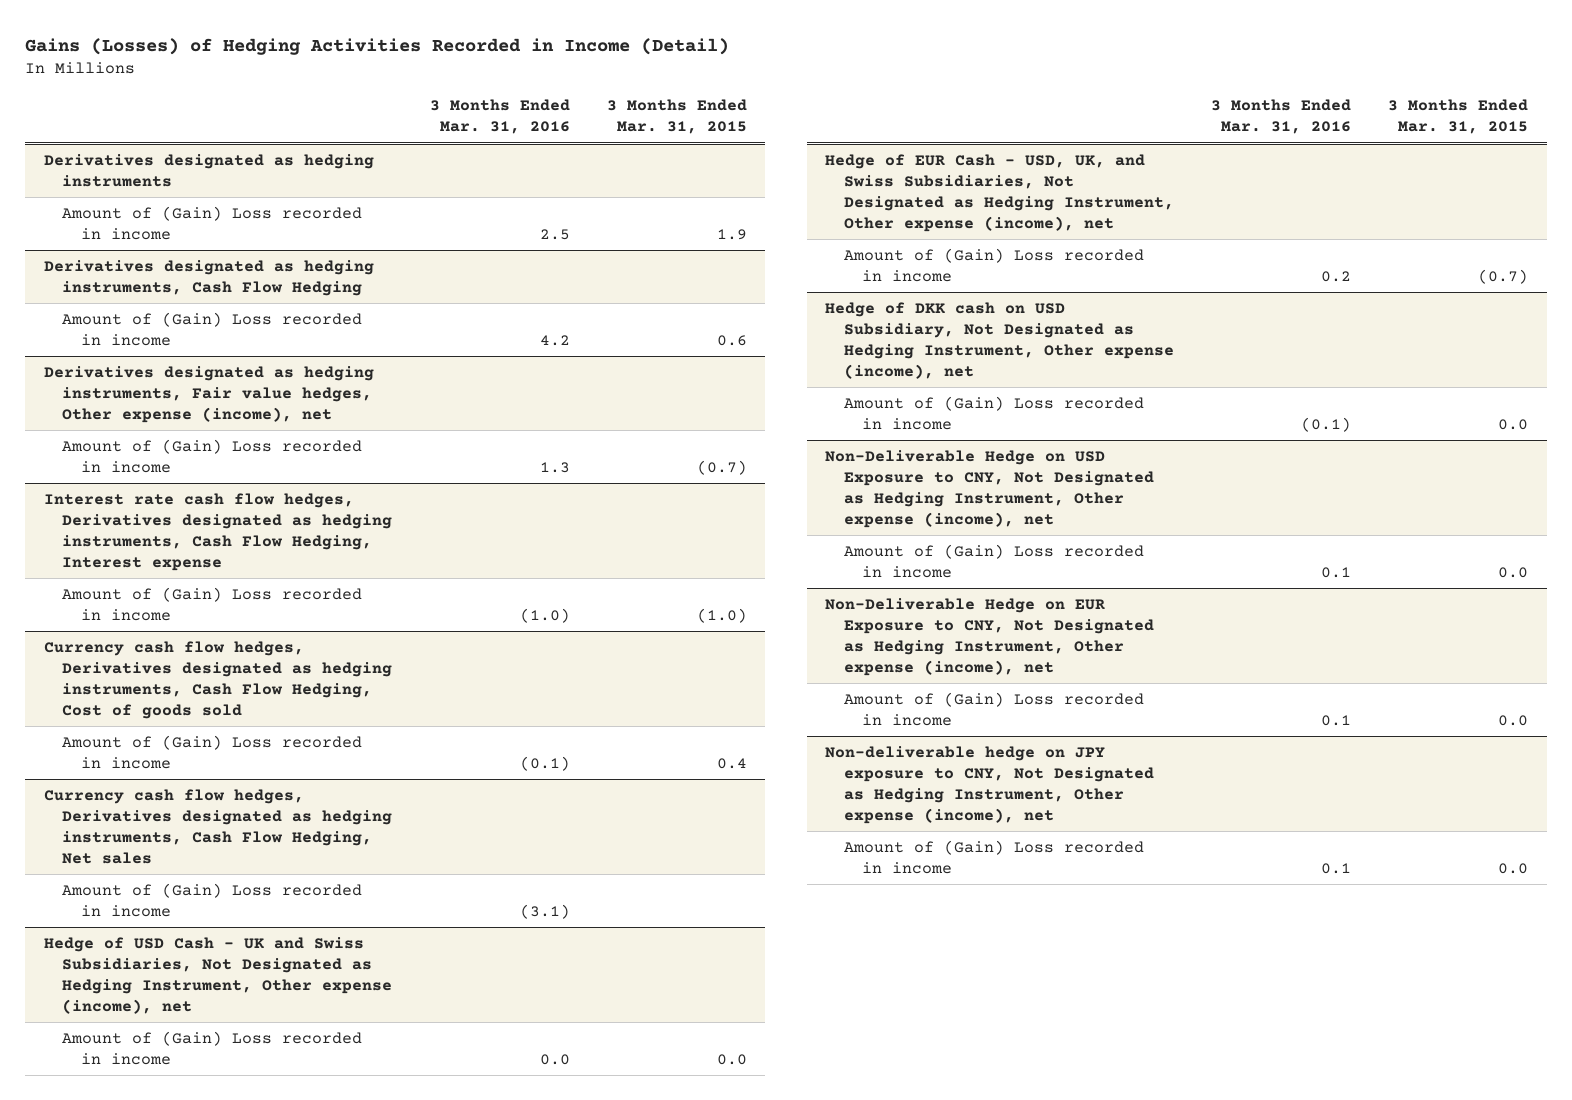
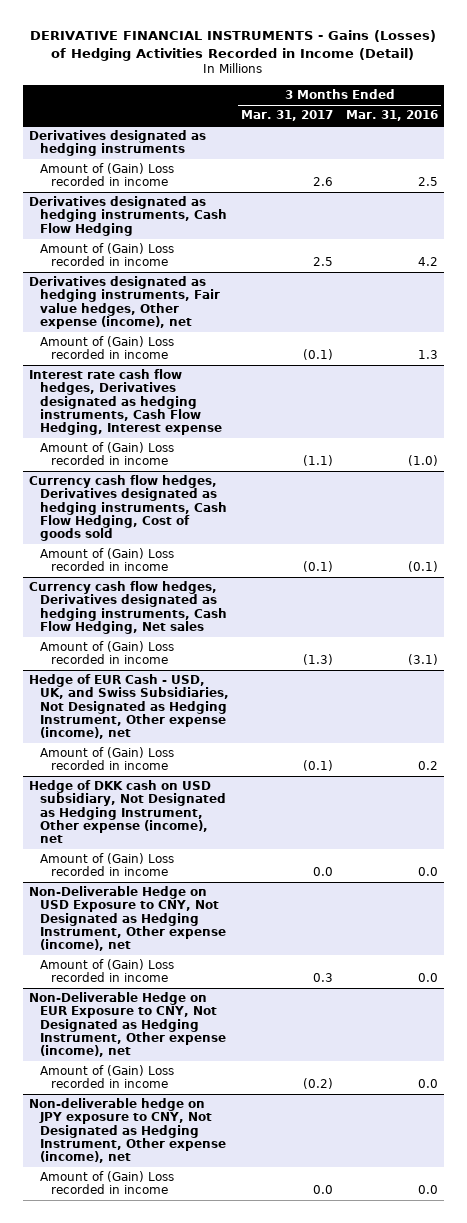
- Gains (Losses) of Hedging Activities Recorded in Income (Detail)
+ DERIVATIVE FINANCIAL INSTRUMENTS - Gains (Losses) of Hedging Activities Recorded in Income (Detail)
- | 3 Months Ended Mar. 31, 2016 | 3 Months Ended Mar. 31, 2015
+ | 3 Months Ended Mar. 31, 2017 | 3 Months Ended Mar. 31, 2016
- Hedge of USD Cash - UK and Swiss Subsidiaries, Not Designated as Hedging Instrument, Other expense (income), net
- Amount of (Gain) Loss recorded in income | 0.0 | 0.0
- Hedge of DKK cash on USD Subsidiary, Not Designated as Hedging Instrument, Other expense (income), net
- Amount of (Gain) Loss recorded in income | (0.1) | 0.0
+ Hedge of DKK cash on USD subsidiary, Not Designated as Hedging Instrument, Other expense (income), net
+ Amount of (Gain) Loss recorded in income | 0.0 | 0.0
@ Non-Deliverable Hedge on USD Exposure to CNY, Not Designated as Hedging Instrument, Other expense (income), net
- Amount of (Gain) Loss recorded in income | 0.1 | 0.0
+ Amount of (Gain) Loss recorded in income | 0.3 | 0.0
@ Non-Deliverable Hedge on EUR Exposure to CNY, Not Designated as Hedging Instrument, Other expense (income), net
- Amount of (Gain) Loss recorded in income | 0.1 | 0.0
+ Amount of (Gain) Loss recorded in income | (0.2) | 0.0
@ Non-deliverable hedge on JPY exposure to CNY, Not Designated as Hedging Instrument, Other expense (income), net
- Amount of (Gain) Loss recorded in income | 0.1 | 0.0
+ Amount of (Gain) Loss recorded in income | 0.0 | 0.0

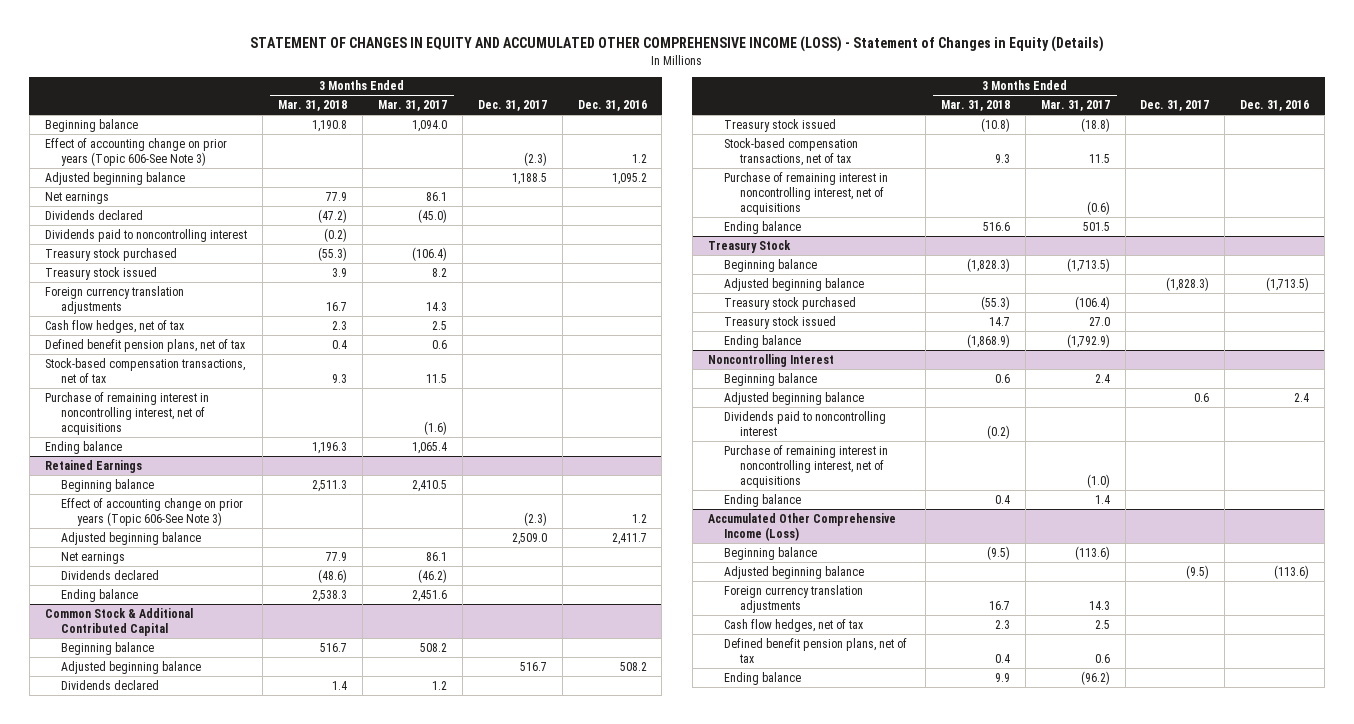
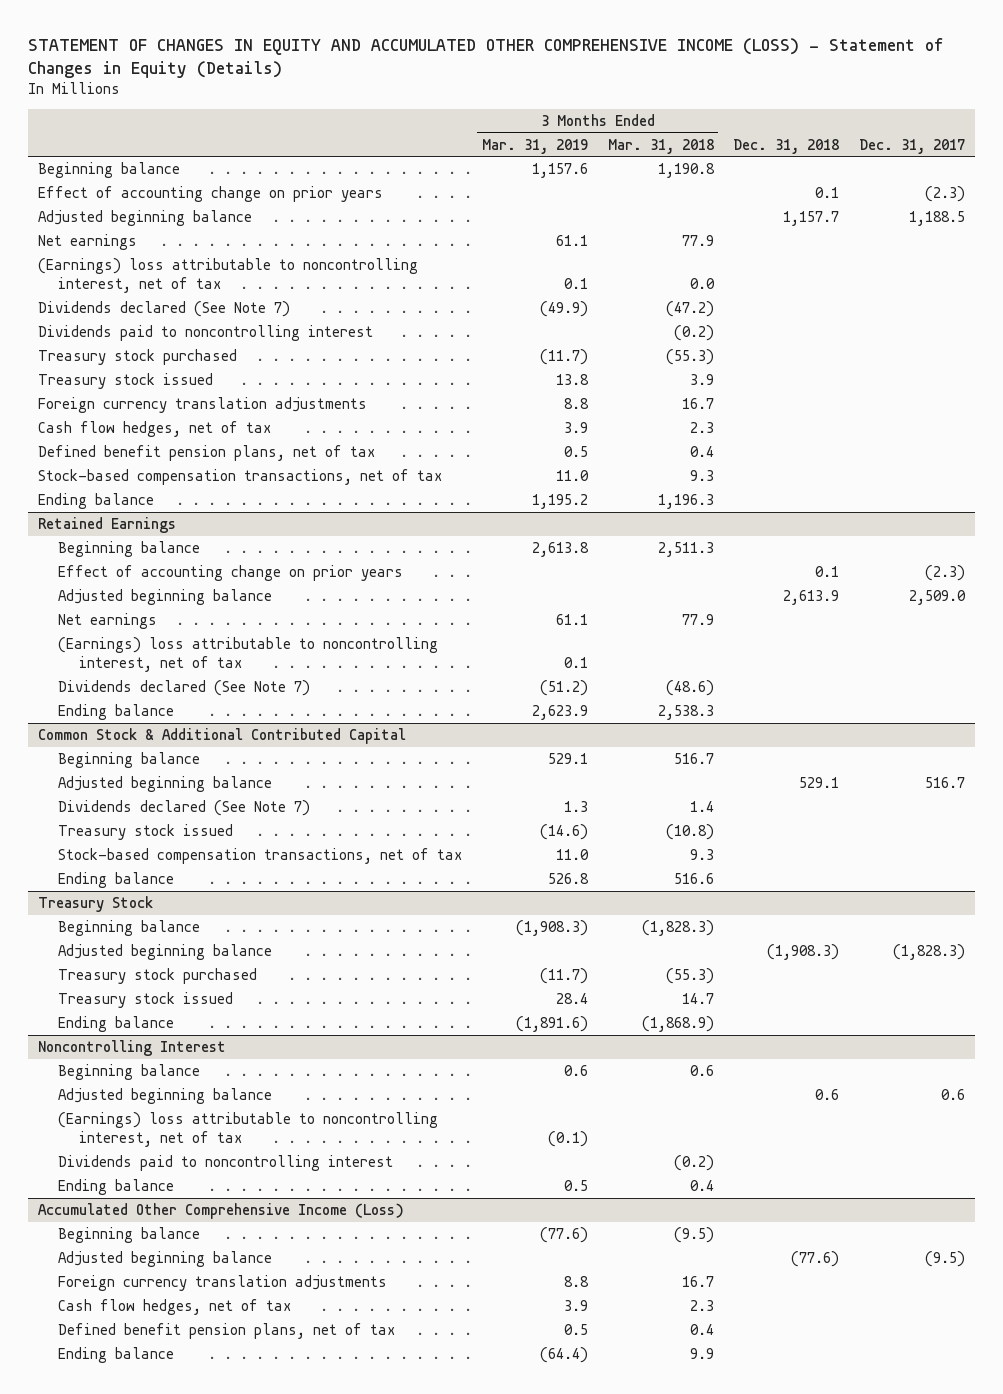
- | 3 Months Ended Mar. 31, 2018 | 3 Months Ended Mar. 31, 2017 | Dec. 31, 2017 | Dec. 31, 2016
+ | 3 Months Ended Mar. 31, 2019 | 3 Months Ended Mar. 31, 2018 | Dec. 31, 2018 | Dec. 31, 2017
- Effect of accounting change on prior years (Topic 606-See Note 3) | | | (2.3) | 1.2
+ Effect of accounting change on prior years | | | 0.1 | (2.3)
- Dividends declared | (47.2) | (45.0) | |
+ (Earnings) loss attributable to noncontrolling interest, net of tax | 0.1 | 0.0 | |
+ Dividends declared (See Note 7) | (49.9) | (47.2) | |
- Purchase of remaining interest in noncontrolling interest, net of acquisitions | | (1.6) | |
@ Retained Earnings
- Effect of accounting change on prior years (Topic 606-See Note 3) | | | (2.3) | 1.2
+ Effect of accounting change on prior years | | | 0.1 | (2.3)
- Dividends declared | (48.6) | (46.2) | |
+ (Earnings) loss attributable to noncontrolling interest, net of tax | 0.1 | | |
+ Dividends declared (See Note 7) | (51.2) | (48.6) | |
@ Common Stock & Additional Contributed Capital
- Dividends declared | 1.4 | 1.2 | |
+ Dividends declared (See Note 7) | 1.3 | 1.4 | |
- Purchase of remaining interest in noncontrolling interest, net of acquisitions | | (0.6) | |
@ Noncontrolling Interest
+ (Earnings) loss attributable to noncontrolling interest, net of tax | (0.1) | | |
- Purchase of remaining interest in noncontrolling interest, net of acquisitions | | (1.0) | |

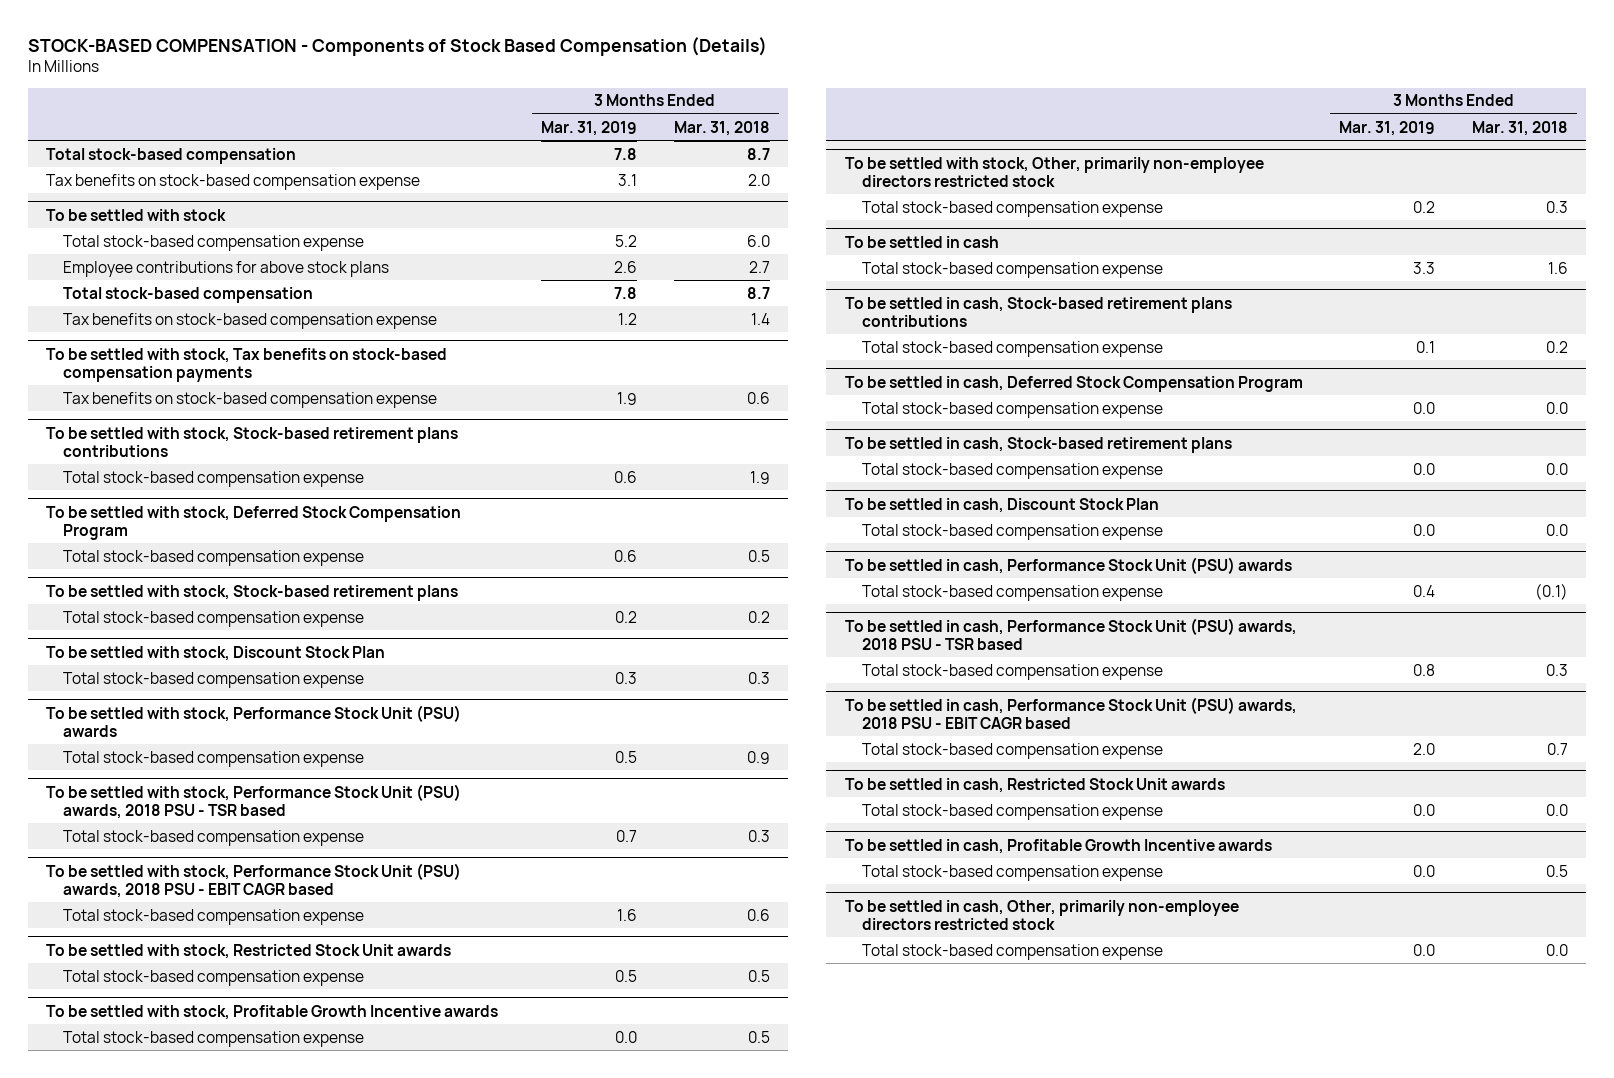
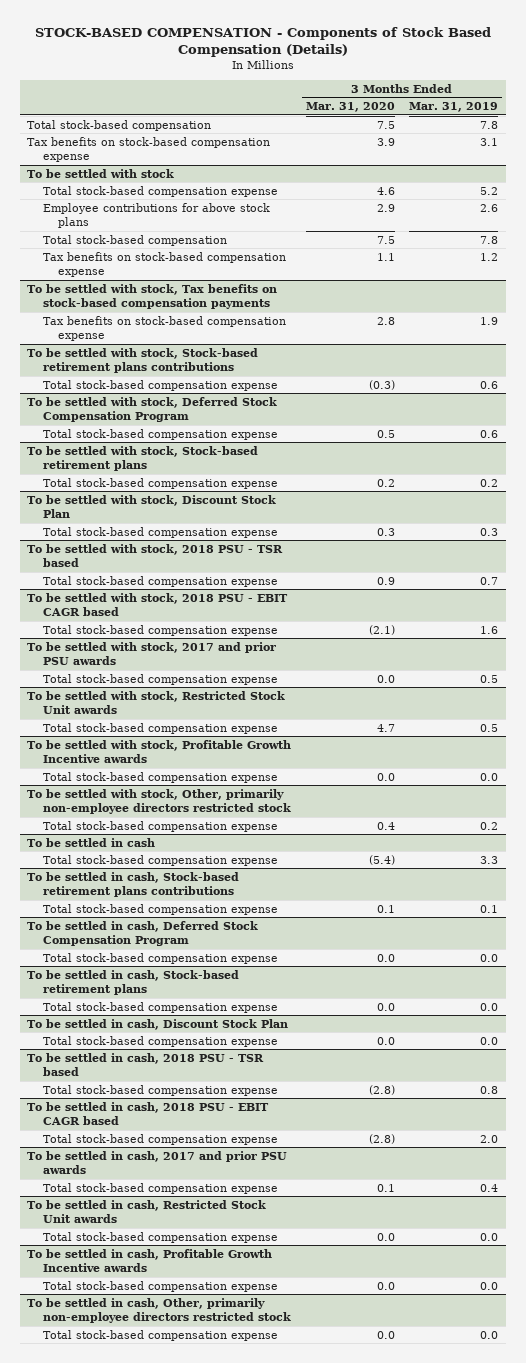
- | 3 Months Ended Mar. 31, 2019 | 3 Months Ended Mar. 31, 2018
+ | 3 Months Ended Mar. 31, 2020 | 3 Months Ended Mar. 31, 2019
- To be settled with stock, Performance Stock Unit (PSU) awards
- Total stock-based compensation expense | 0.5 | 0.9
- To be settled with stock, Performance Stock Unit (PSU) awards, 2018 PSU - TSR based
+ To be settled with stock, 2018 PSU - TSR based
- To be settled with stock, Performance Stock Unit (PSU) awards, 2018 PSU - EBIT CAGR based
+ To be settled with stock, 2018 PSU - EBIT CAGR based
+ To be settled with stock, 2017 and prior PSU awards
+ Total stock-based compensation expense | 0.0 | 0.5
- To be settled in cash, Performance Stock Unit (PSU) awards
- Total stock-based compensation expense | 0.4 | (0.1)
- To be settled in cash, Performance Stock Unit (PSU) awards, 2018 PSU - TSR based
+ To be settled in cash, 2018 PSU - TSR based
- To be settled in cash, Performance Stock Unit (PSU) awards, 2018 PSU - EBIT CAGR based
+ To be settled in cash, 2018 PSU - EBIT CAGR based
+ To be settled in cash, 2017 and prior PSU awards
+ Total stock-based compensation expense | 0.1 | 0.4

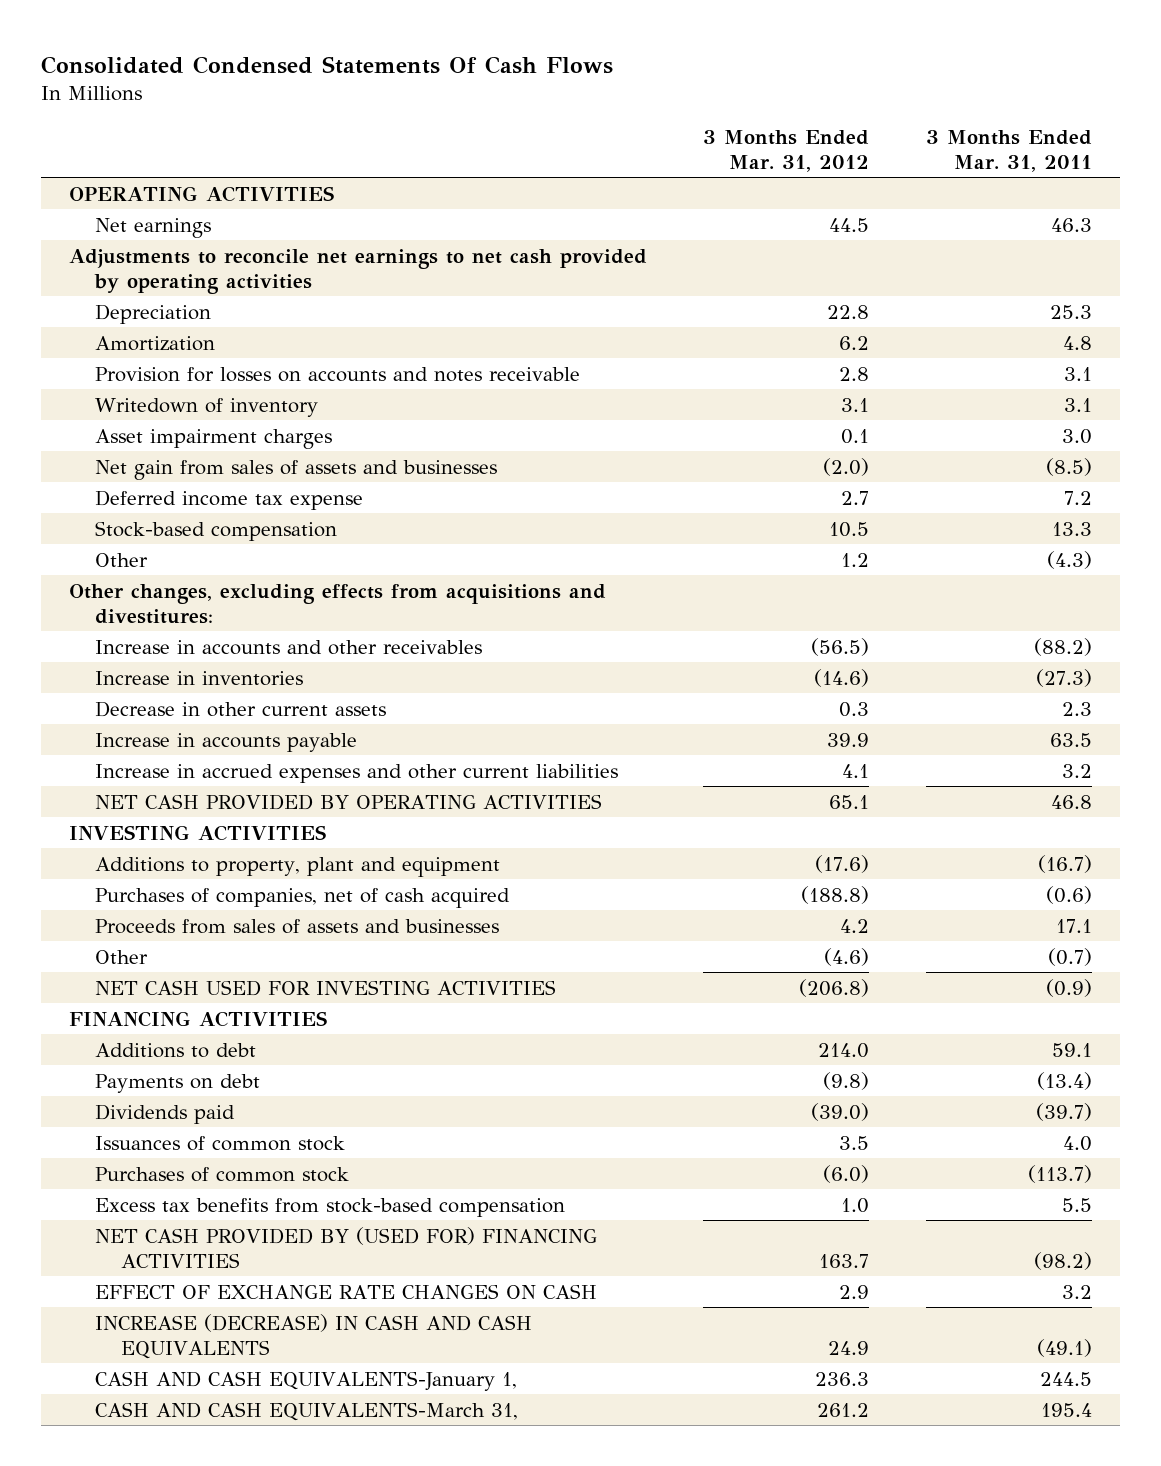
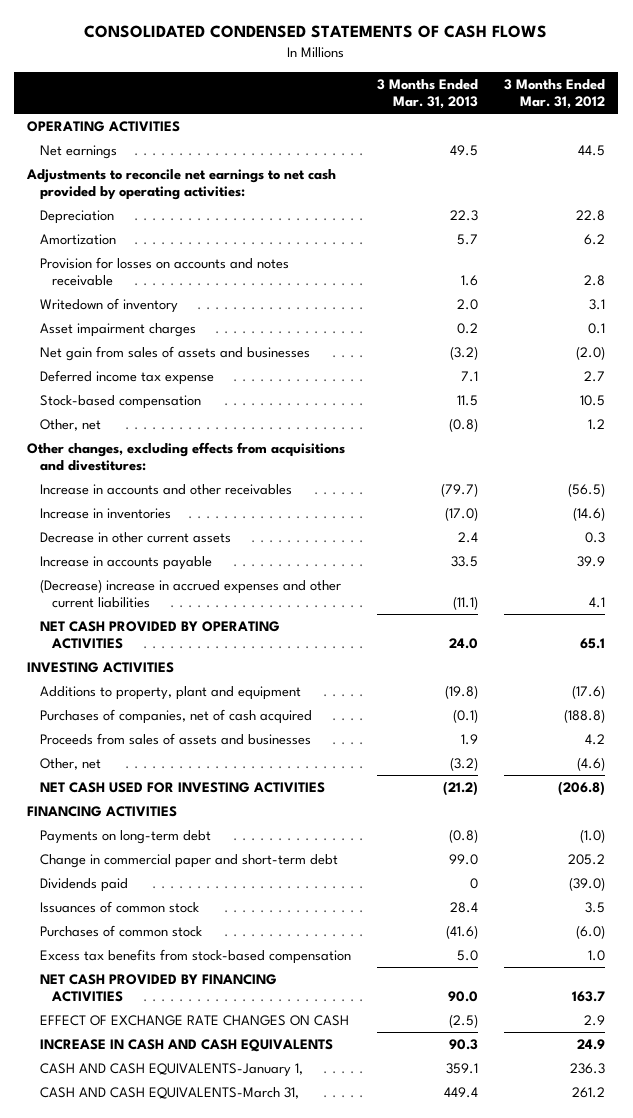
- Consolidated Condensed Statements Of Cash Flows
+ CONSOLIDATED CONDENSED STATEMENTS OF CASH FLOWS
- | 3 Months Ended Mar. 31, 2012 | 3 Months Ended Mar. 31, 2011
+ | 3 Months Ended Mar. 31, 2013 | 3 Months Ended Mar. 31, 2012
- Adjustments to reconcile net earnings to net cash provided by operating activities
+ Adjustments to reconcile net earnings to net cash provided by operating activities:
- Other | 1.2 | (4.3)
+ Other, net | (0.8) | 1.2
- Increase in accrued expenses and other current liabilities | 4.1 | 3.2
+ (Decrease) increase in accrued expenses and other current liabilities | (11.1) | 4.1
- Other | (4.6) | (0.7)
+ Other, net | (3.2) | (4.6)
- Additions to debt | 214.0 | 59.1
- Payments on debt | (9.8) | (13.4)
+ Payments on long-term debt | (0.8) | (1.0)
+ Change in commercial paper and short-term debt | 99.0 | 205.2
- NET CASH PROVIDED BY (USED FOR) FINANCING ACTIVITIES | 163.7 | (98.2)
+ NET CASH PROVIDED BY FINANCING ACTIVITIES | 90.0 | 163.7
- INCREASE (DECREASE) IN CASH AND CASH EQUIVALENTS | 24.9 | (49.1)
+ INCREASE IN CASH AND CASH EQUIVALENTS | 90.3 | 24.9

